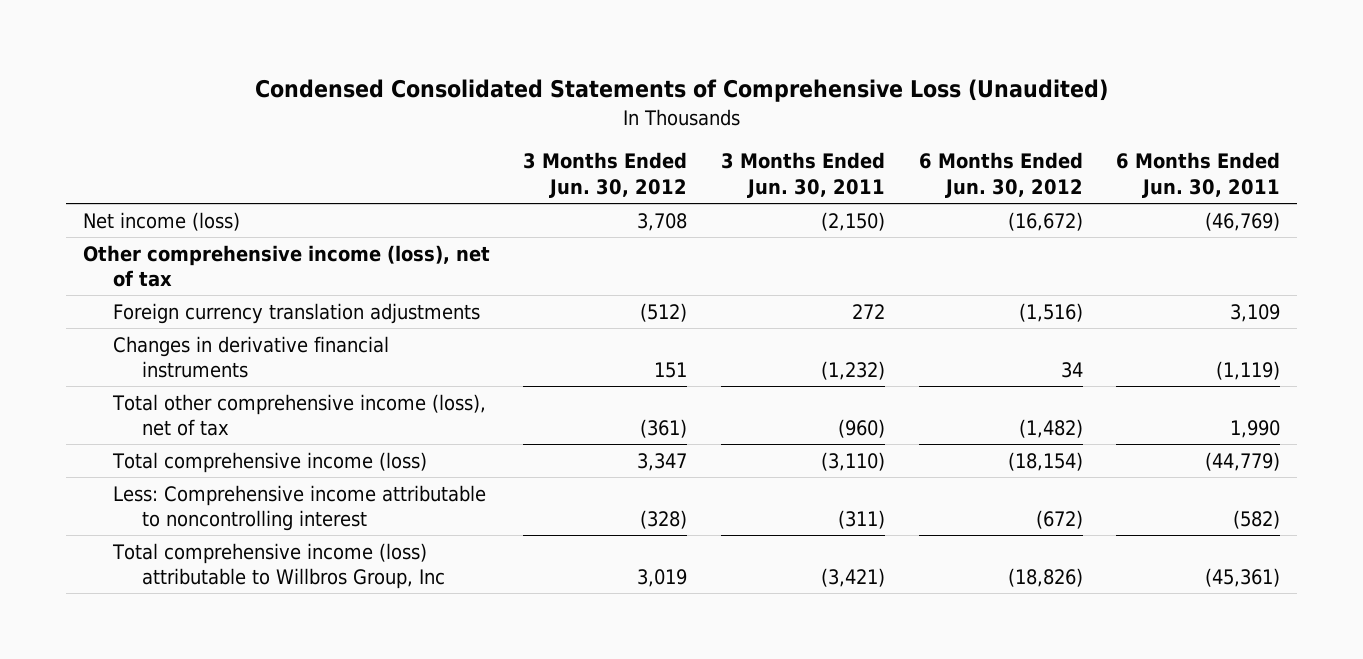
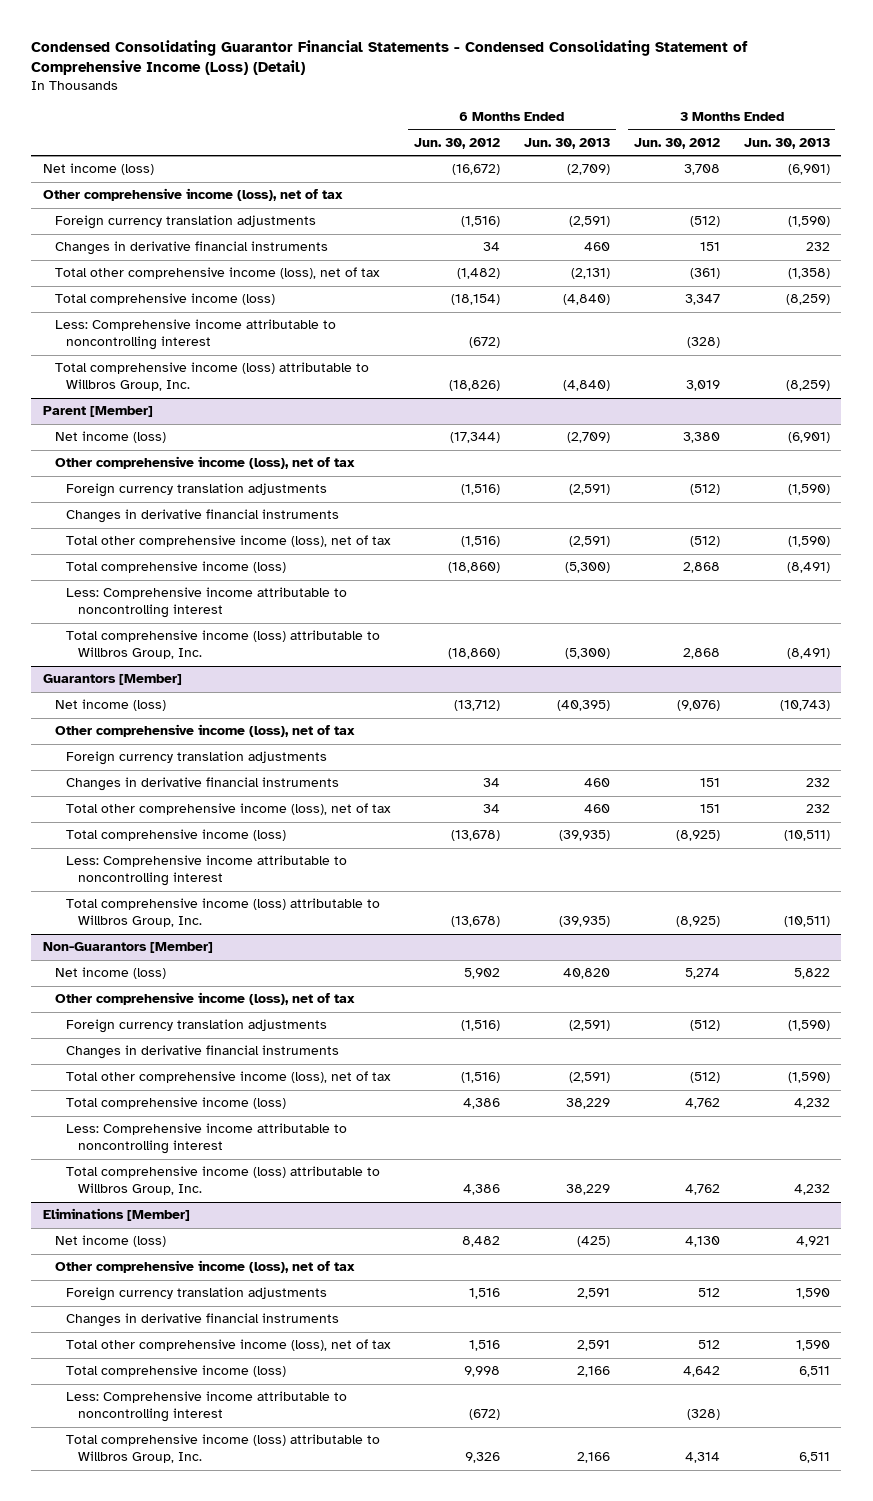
- Condensed Consolidated Statements of Comprehensive Loss (Unaudited)
+ Condensed Consolidating Guarantor Financial Statements - Condensed Consolidating Statement of Comprehensive Income (Loss) (Detail)
- | 3 Months Ended Jun. 30, 2012 | 3 Months Ended Jun. 30, 2011 | 6 Months Ended Jun. 30, 2012 | 6 Months Ended Jun. 30, 2011
+ | 6 Months Ended Jun. 30, 2012 | 6 Months Ended Jun. 30, 2013 | 3 Months Ended Jun. 30, 2012 | 3 Months Ended Jun. 30, 2013
- Total comprehensive income (loss) attributable to Willbros Group, Inc | 3,019 | (3,421) | (18,826) | (45,361)
+ Total comprehensive income (loss) attributable to Willbros Group, Inc. | (18,826) | (4,840) | 3,019 | (8,259)
+ Parent [Member]
+ Net income (loss) | (17,344) | (2,709) | 3,380 | (6,901)
+ Other comprehensive income (loss), net of tax
+ Foreign currency translation adjustments | (1,516) | (2,591) | (512) | (1,590)
+ Changes in derivative financial instruments
+ Total other comprehensive income (loss), net of tax | (1,516) | (2,591) | (512) | (1,590)
+ Total comprehensive income (loss) | (18,860) | (5,300) | 2,868 | (8,491)
+ Less: Comprehensive income attributable to noncontrolling interest
+ Total comprehensive income (loss) attributable to Willbros Group, Inc. | (18,860) | (5,300) | 2,868 | (8,491)
+ Guarantors [Member]
+ Net income (loss) | (13,712) | (40,395) | (9,076) | (10,743)
+ Other comprehensive income (loss), net of tax
+ Foreign currency translation adjustments
+ Changes in derivative financial instruments | 34 | 460 | 151 | 232
+ Total other comprehensive income (loss), net of tax | 34 | 460 | 151 | 232
+ Total comprehensive income (loss) | (13,678) | (39,935) | (8,925) | (10,511)
+ Less: Comprehensive income attributable to noncontrolling interest
+ Total comprehensive income (loss) attributable to Willbros Group, Inc. | (13,678) | (39,935) | (8,925) | (10,511)
+ Non-Guarantors [Member]
+ Net income (loss) | 5,902 | 40,820 | 5,274 | 5,822
+ Other comprehensive income (loss), net of tax
+ Foreign currency translation adjustments | (1,516) | (2,591) | (512) | (1,590)
+ Changes in derivative financial instruments
+ Total other comprehensive income (loss), net of tax | (1,516) | (2,591) | (512) | (1,590)
+ Total comprehensive income (loss) | 4,386 | 38,229 | 4,762 | 4,232
+ Less: Comprehensive income attributable to noncontrolling interest
+ Total comprehensive income (loss) attributable to Willbros Group, Inc. | 4,386 | 38,229 | 4,762 | 4,232
+ Eliminations [Member]
+ Net income (loss) | 8,482 | (425) | 4,130 | 4,921
+ Other comprehensive income (loss), net of tax
+ Foreign currency translation adjustments | 1,516 | 2,591 | 512 | 1,590
+ Changes in derivative financial instruments
+ Total other comprehensive income (loss), net of tax | 1,516 | 2,591 | 512 | 1,590
+ Total comprehensive income (loss) | 9,998 | 2,166 | 4,642 | 6,511
+ Less: Comprehensive income attributable to noncontrolling interest | (672) | | (328) |
+ Total comprehensive income (loss) attributable to Willbros Group, Inc. | 9,326 | 2,166 | 4,314 | 6,511

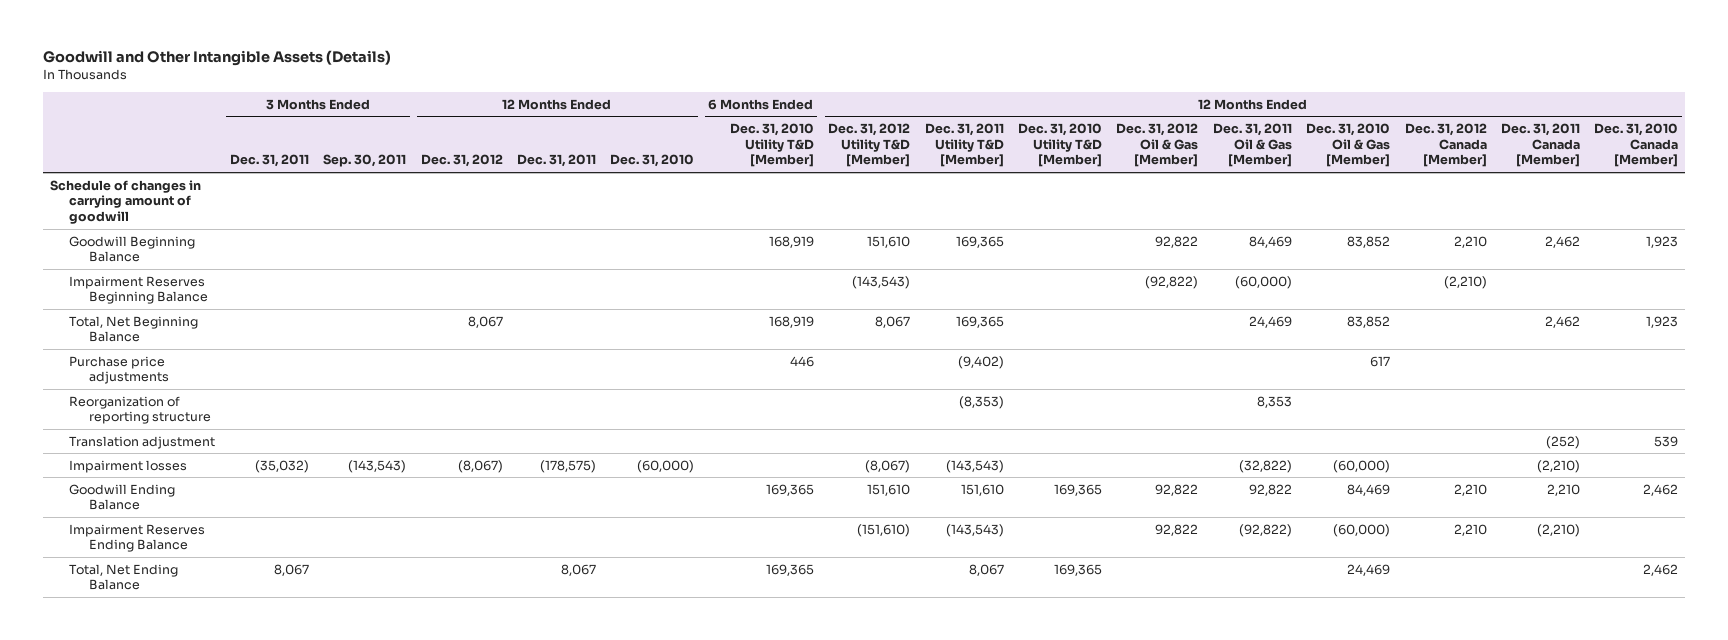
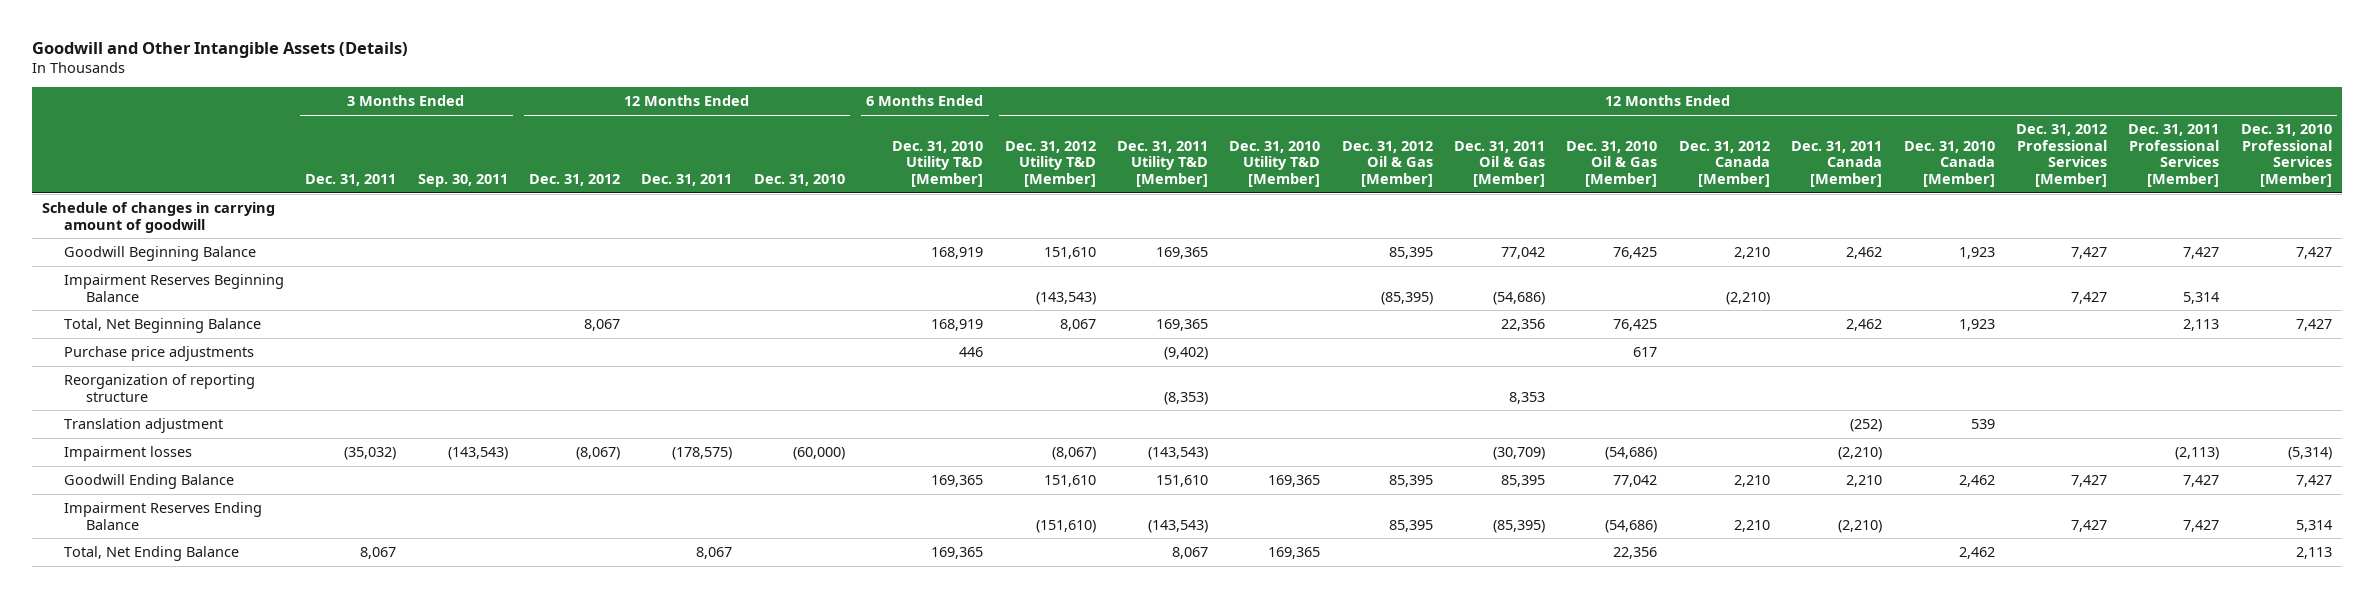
- | 3 Months Ended Dec. 31, 2011 | 3 Months Ended Sep. 30, 2011 | 12 Months Ended Dec. 31, 2012 | 12 Months Ended Dec. 31, 2011 | 12 Months Ended Dec. 31, 2010 | 6 Months Ended Dec. 31, 2010 Utility T&D [Member] | 12 Months Ended Dec. 31, 2012 Utility T&D [Member] | 12 Months Ended Dec. 31, 2011 Utility T&D [Member] | 12 Months Ended Dec. 31, 2010 Utility T&D [Member] | 12 Months Ended Dec. 31, 2012 Oil & Gas [Member] | 12 Months Ended Dec. 31, 2011 Oil & Gas [Member] | 12 Months Ended Dec. 31, 2010 Oil & Gas [Member] | 12 Months Ended Dec. 31, 2012 Canada [Member] | 12 Months Ended Dec. 31, 2011 Canada [Member] | 12 Months Ended Dec. 31, 2010 Canada [Member]
+ | 3 Months Ended Dec. 31, 2011 | 3 Months Ended Sep. 30, 2011 | 12 Months Ended Dec. 31, 2012 | 12 Months Ended Dec. 31, 2011 | 12 Months Ended Dec. 31, 2010 | 6 Months Ended Dec. 31, 2010 Utility T&D [Member] | 12 Months Ended Dec. 31, 2012 Utility T&D [Member] | 12 Months Ended Dec. 31, 2011 Utility T&D [Member] | 12 Months Ended Dec. 31, 2010 Utility T&D [Member] | 12 Months Ended Dec. 31, 2012 Oil & Gas [Member] | 12 Months Ended Dec. 31, 2011 Oil & Gas [Member] | 12 Months Ended Dec. 31, 2010 Oil & Gas [Member] | 12 Months Ended Dec. 31, 2012 Canada [Member] | 12 Months Ended Dec. 31, 2011 Canada [Member] | 12 Months Ended Dec. 31, 2010 Canada [Member] | 12 Months Ended Dec. 31, 2012 Professional Services [Member] | 12 Months Ended Dec. 31, 2011 Professional Services [Member] | 12 Months Ended Dec. 31, 2010 Professional Services [Member]
- Goodwill Beginning Balance | | | | | | 168,919 | 151,610 | 169,365 | | 92,822 | 84,469 | 83,852 | 2,210 | 2,462 | 1,923
- Impairment Reserves Beginning Balance | | | | | | | (143,543) | | | (92,822) | (60,000) | | (2,210) | |
- Total, Net Beginning Balance | | | 8,067 | | | 168,919 | 8,067 | 169,365 | | | 24,469 | 83,852 | | 2,462 | 1,923
+ Goodwill Beginning Balance | | | | | | 168,919 | 151,610 | 169,365 | | 85,395 | 77,042 | 76,425 | 2,210 | 2,462 | 1,923 | 7,427 | 7,427 | 7,427
+ Impairment Reserves Beginning Balance | | | | | | | (143,543) | | | (85,395) | (54,686) | | (2,210) | | | 7,427 | 5,314 |
+ Total, Net Beginning Balance | | | 8,067 | | | 168,919 | 8,067 | 169,365 | | | 22,356 | 76,425 | | 2,462 | 1,923 | | 2,113 | 7,427
- Impairment losses | (35,032) | (143,543) | (8,067) | (178,575) | (60,000) | | (8,067) | (143,543) | | | (32,822) | (60,000) | | (2,210) |
- Goodwill Ending Balance | | | | | | 169,365 | 151,610 | 151,610 | 169,365 | 92,822 | 92,822 | 84,469 | 2,210 | 2,210 | 2,462
- Impairment Reserves Ending Balance | | | | | | | (151,610) | (143,543) | | 92,822 | (92,822) | (60,000) | 2,210 | (2,210) |
- Total, Net Ending Balance | 8,067 | | | 8,067 | | 169,365 | | 8,067 | 169,365 | | | 24,469 | | | 2,462
+ Impairment losses | (35,032) | (143,543) | (8,067) | (178,575) | (60,000) | | (8,067) | (143,543) | | | (30,709) | (54,686) | | (2,210) | | | (2,113) | (5,314)
+ Goodwill Ending Balance | | | | | | 169,365 | 151,610 | 151,610 | 169,365 | 85,395 | 85,395 | 77,042 | 2,210 | 2,210 | 2,462 | 7,427 | 7,427 | 7,427
+ Impairment Reserves Ending Balance | | | | | | | (151,610) | (143,543) | | 85,395 | (85,395) | (54,686) | 2,210 | (2,210) | | 7,427 | 7,427 | 5,314
+ Total, Net Ending Balance | 8,067 | | | 8,067 | | 169,365 | | 8,067 | 169,365 | | | 22,356 | | | 2,462 | | | 2,113

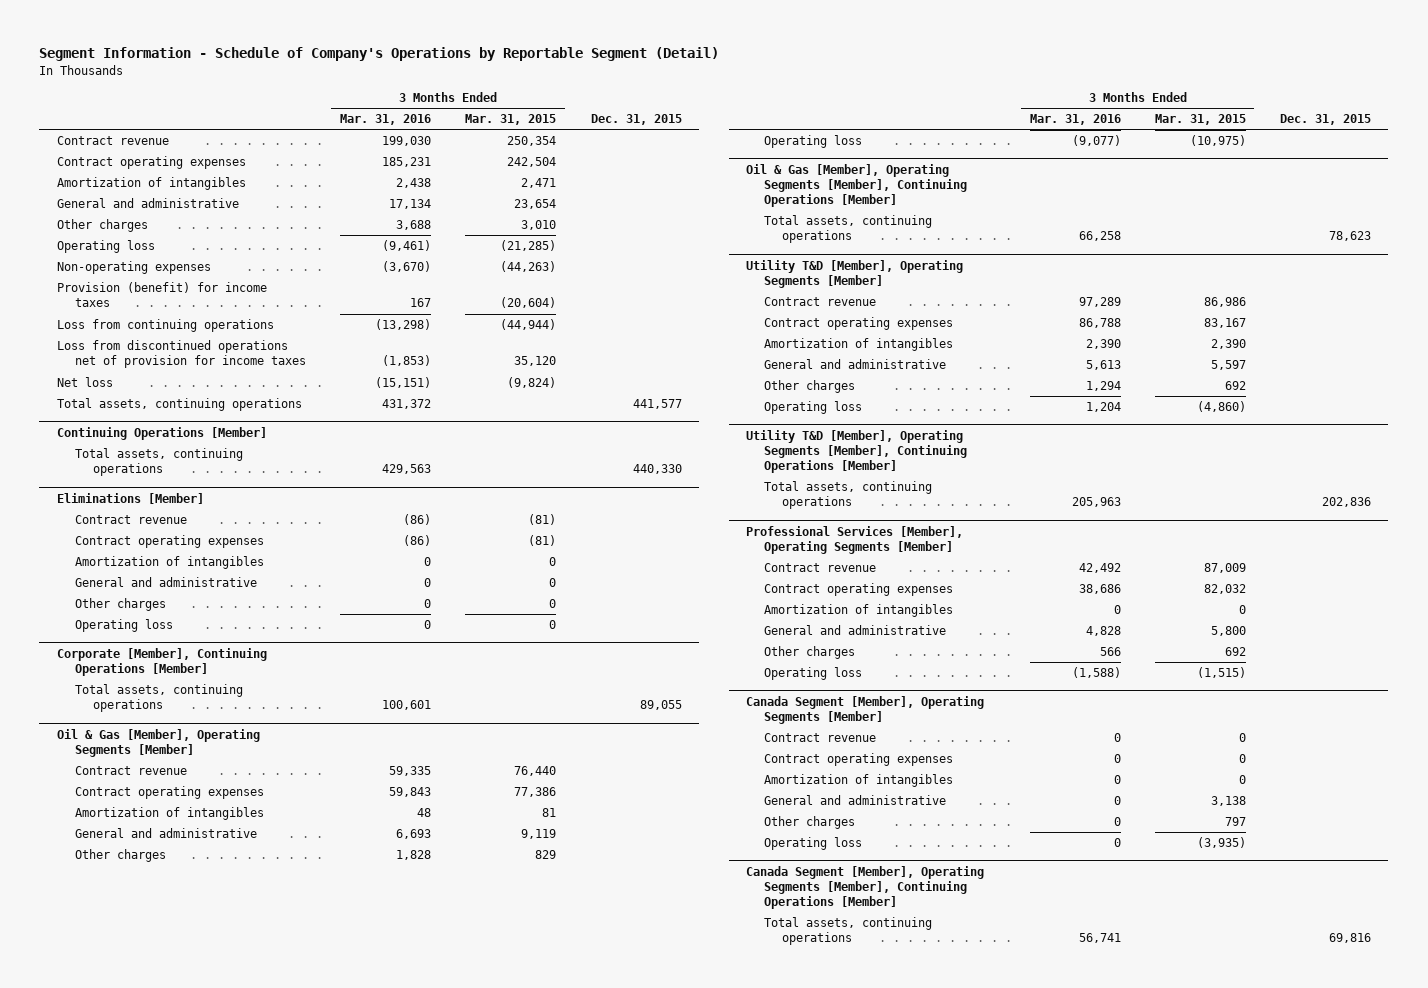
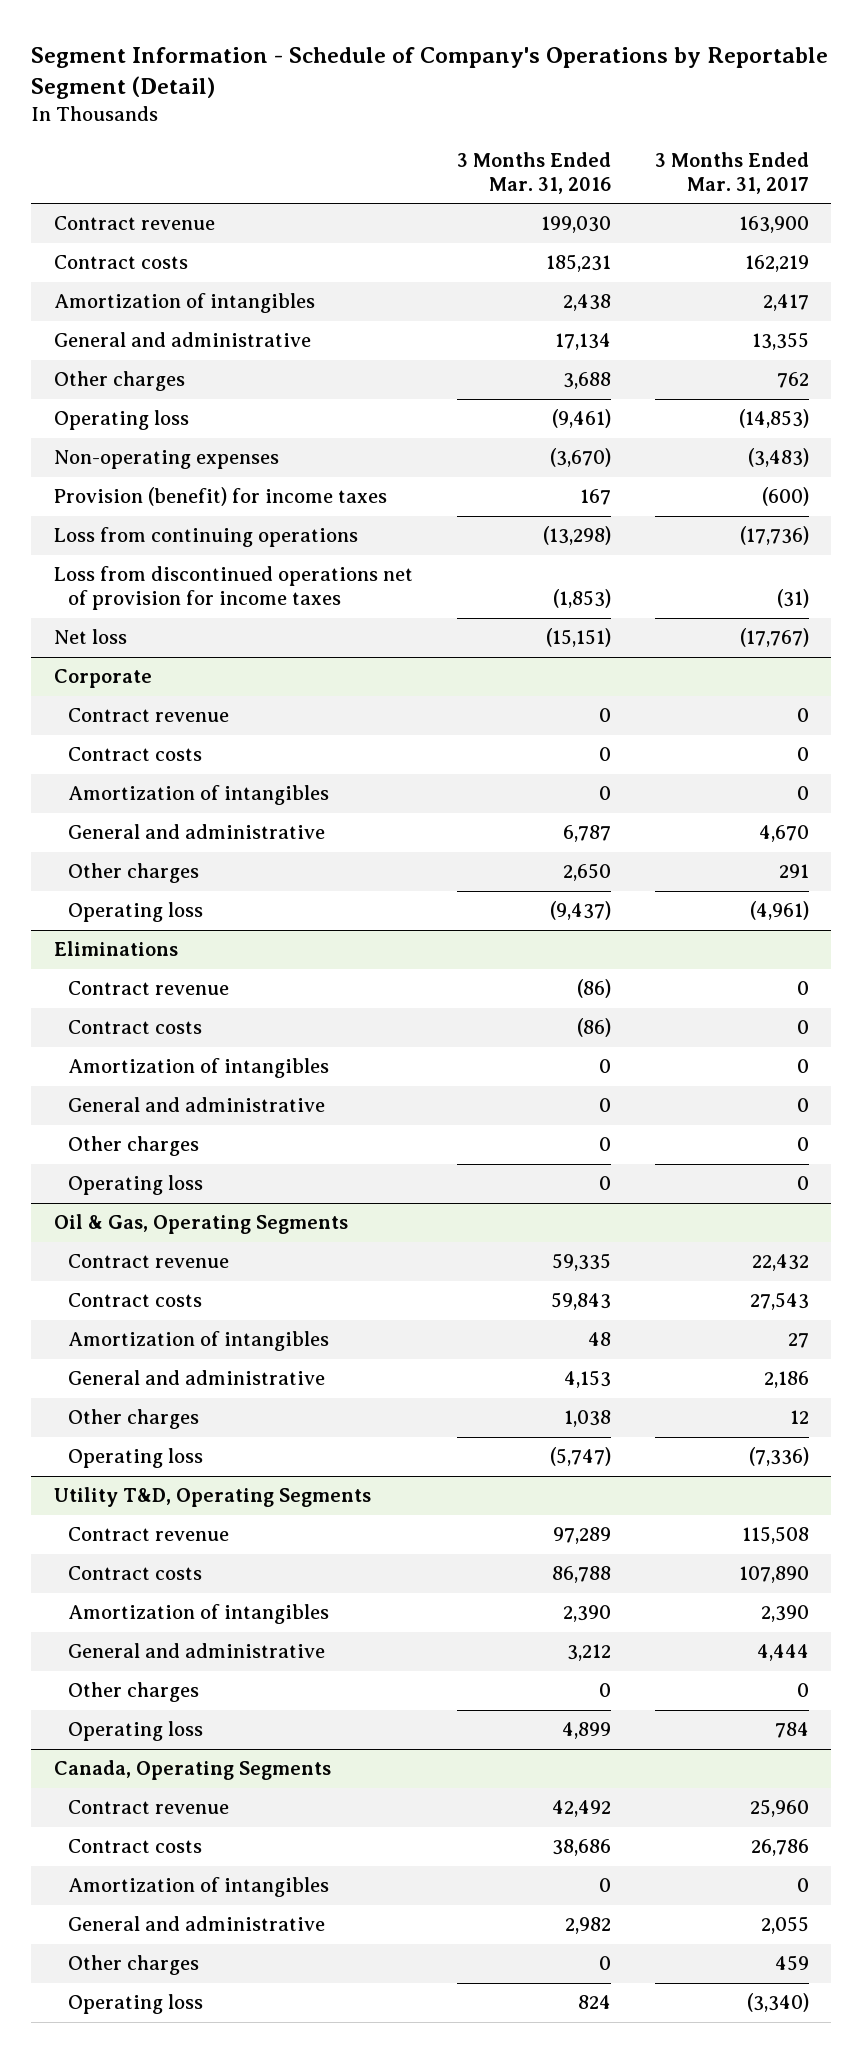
- | 3 Months Ended Mar. 31, 2016 | 3 Months Ended Mar. 31, 2015 | Dec. 31, 2015
+ | 3 Months Ended Mar. 31, 2016 | 3 Months Ended Mar. 31, 2017
- Contract operating expenses | 185,231 | 242,504 |
+ Contract costs | 185,231 | 162,219
- Total assets, continuing operations | 431,372 | | 441,577
- Continuing Operations [Member]
- Total assets, continuing operations | 429,563 | | 440,330
- Eliminations [Member]
+ Corporate
+ Contract revenue | 0 | 0
+ Contract costs | 0 | 0
+ Amortization of intangibles | 0 | 0
+ General and administrative | 6,787 | 4,670
+ Other charges | 2,650 | 291
+ Operating loss | (9,437) | (4,961)
+ Eliminations
- Contract operating expenses | (86) | (81) |
+ Contract costs | (86) | 0
- Corporate [Member], Continuing Operations [Member]
- Total assets, continuing operations | 100,601 | | 89,055
- Oil & Gas [Member], Operating Segments [Member]
+ Oil & Gas, Operating Segments
- Contract operating expenses | 59,843 | 77,386 |
+ Contract costs | 59,843 | 27,543
- General and administrative | 6,693 | 9,119 |
- Other charges | 1,828 | 829 |
- Operating loss | (9,077) | (10,975) |
- Oil & Gas [Member], Operating Segments [Member], Continuing Operations [Member]
- Total assets, continuing operations | 66,258 | | 78,623
- Utility T&D [Member], Operating Segments [Member]
+ General and administrative | 4,153 | 2,186
+ Other charges | 1,038 | 12
+ Operating loss | (5,747) | (7,336)
+ Utility T&D, Operating Segments
- Contract operating expenses | 86,788 | 83,167 |
+ Contract costs | 86,788 | 107,890
- General and administrative | 5,613 | 5,597 |
- Other charges | 1,294 | 692 |
- Operating loss | 1,204 | (4,860) |
- Utility T&D [Member], Operating Segments [Member], Continuing Operations [Member]
- Total assets, continuing operations | 205,963 | | 202,836
- Professional Services [Member], Operating Segments [Member]
+ General and administrative | 3,212 | 4,444
+ Other charges | 0 | 0
+ Operating loss | 4,899 | 784
+ Canada, Operating Segments
- Contract operating expenses | 38,686 | 82,032 |
- Amortization of intangibles | 0 | 0 |
- General and administrative | 4,828 | 5,800 |
- Other charges | 566 | 692 |
- Operating loss | (1,588) | (1,515) |
- Canada Segment [Member], Operating Segments [Member]
- Contract revenue | 0 | 0 |
- Contract operating expenses | 0 | 0 |
+ Contract costs | 38,686 | 26,786
- General and administrative | 0 | 3,138 |
+ General and administrative | 2,982 | 2,055
- Operating loss | 0 | (3,935) |
- Canada Segment [Member], Operating Segments [Member], Continuing Operations [Member]
- Total assets, continuing operations | 56,741 | | 69,816
+ Operating loss | 824 | (3,340)

